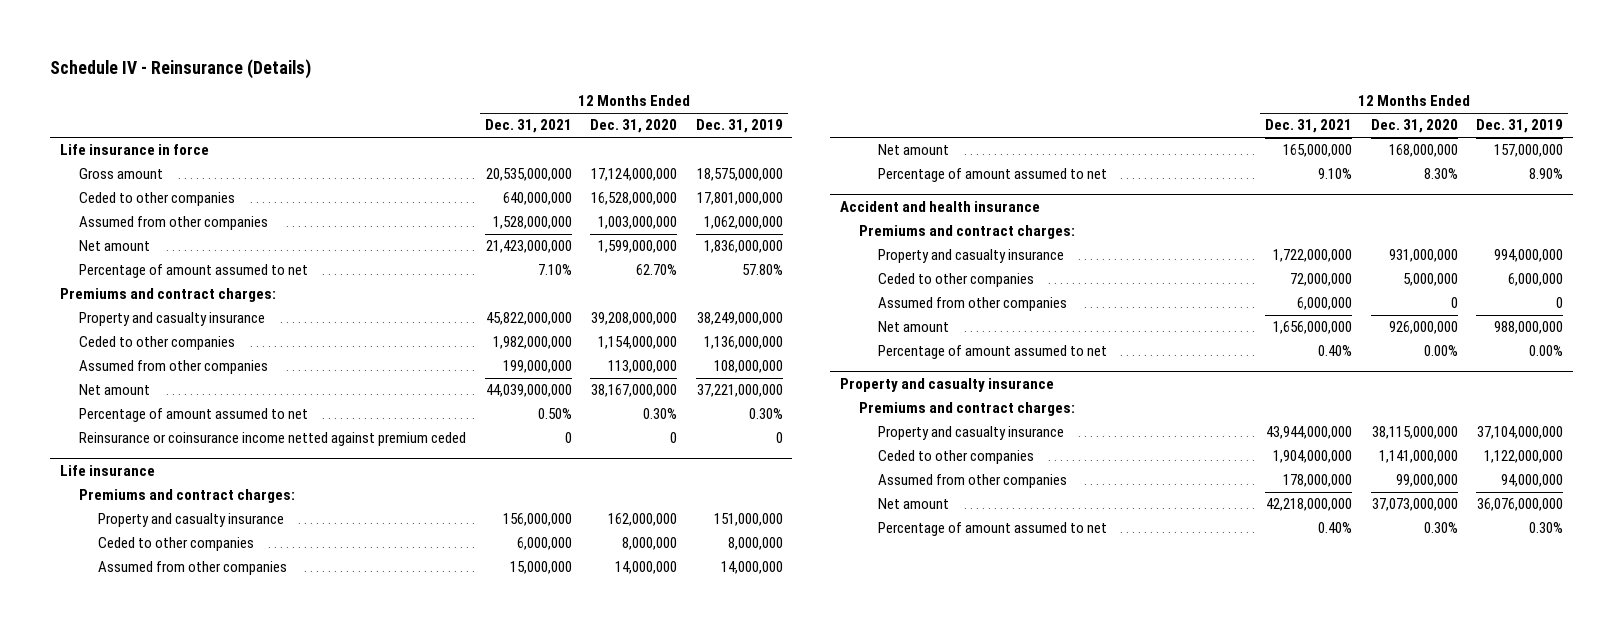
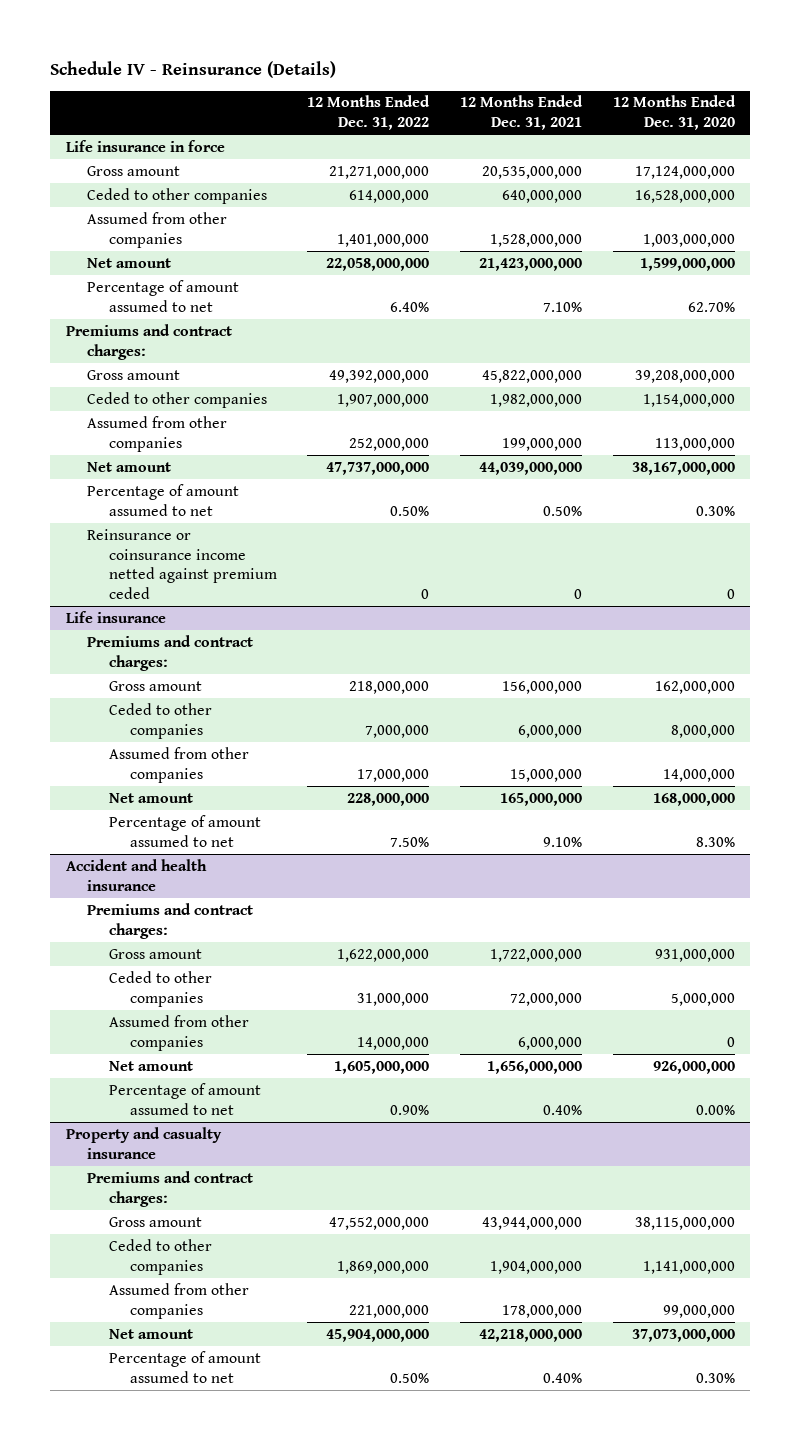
- | 12 Months Ended Dec. 31, 2021 | 12 Months Ended Dec. 31, 2020 | 12 Months Ended Dec. 31, 2019
+ | 12 Months Ended Dec. 31, 2022 | 12 Months Ended Dec. 31, 2021 | 12 Months Ended Dec. 31, 2020
- Property and casualty insurance | 45,822,000,000 | 39,208,000,000 | 38,249,000,000
+ Gross amount | 49,392,000,000 | 45,822,000,000 | 39,208,000,000
@ Life insurance
- Property and casualty insurance | 156,000,000 | 162,000,000 | 151,000,000
+ Gross amount | 218,000,000 | 156,000,000 | 162,000,000
@ Accident and health insurance
- Property and casualty insurance | 1,722,000,000 | 931,000,000 | 994,000,000
+ Gross amount | 1,622,000,000 | 1,722,000,000 | 931,000,000
@ Property and casualty insurance
- Property and casualty insurance | 43,944,000,000 | 38,115,000,000 | 37,104,000,000
+ Gross amount | 47,552,000,000 | 43,944,000,000 | 38,115,000,000

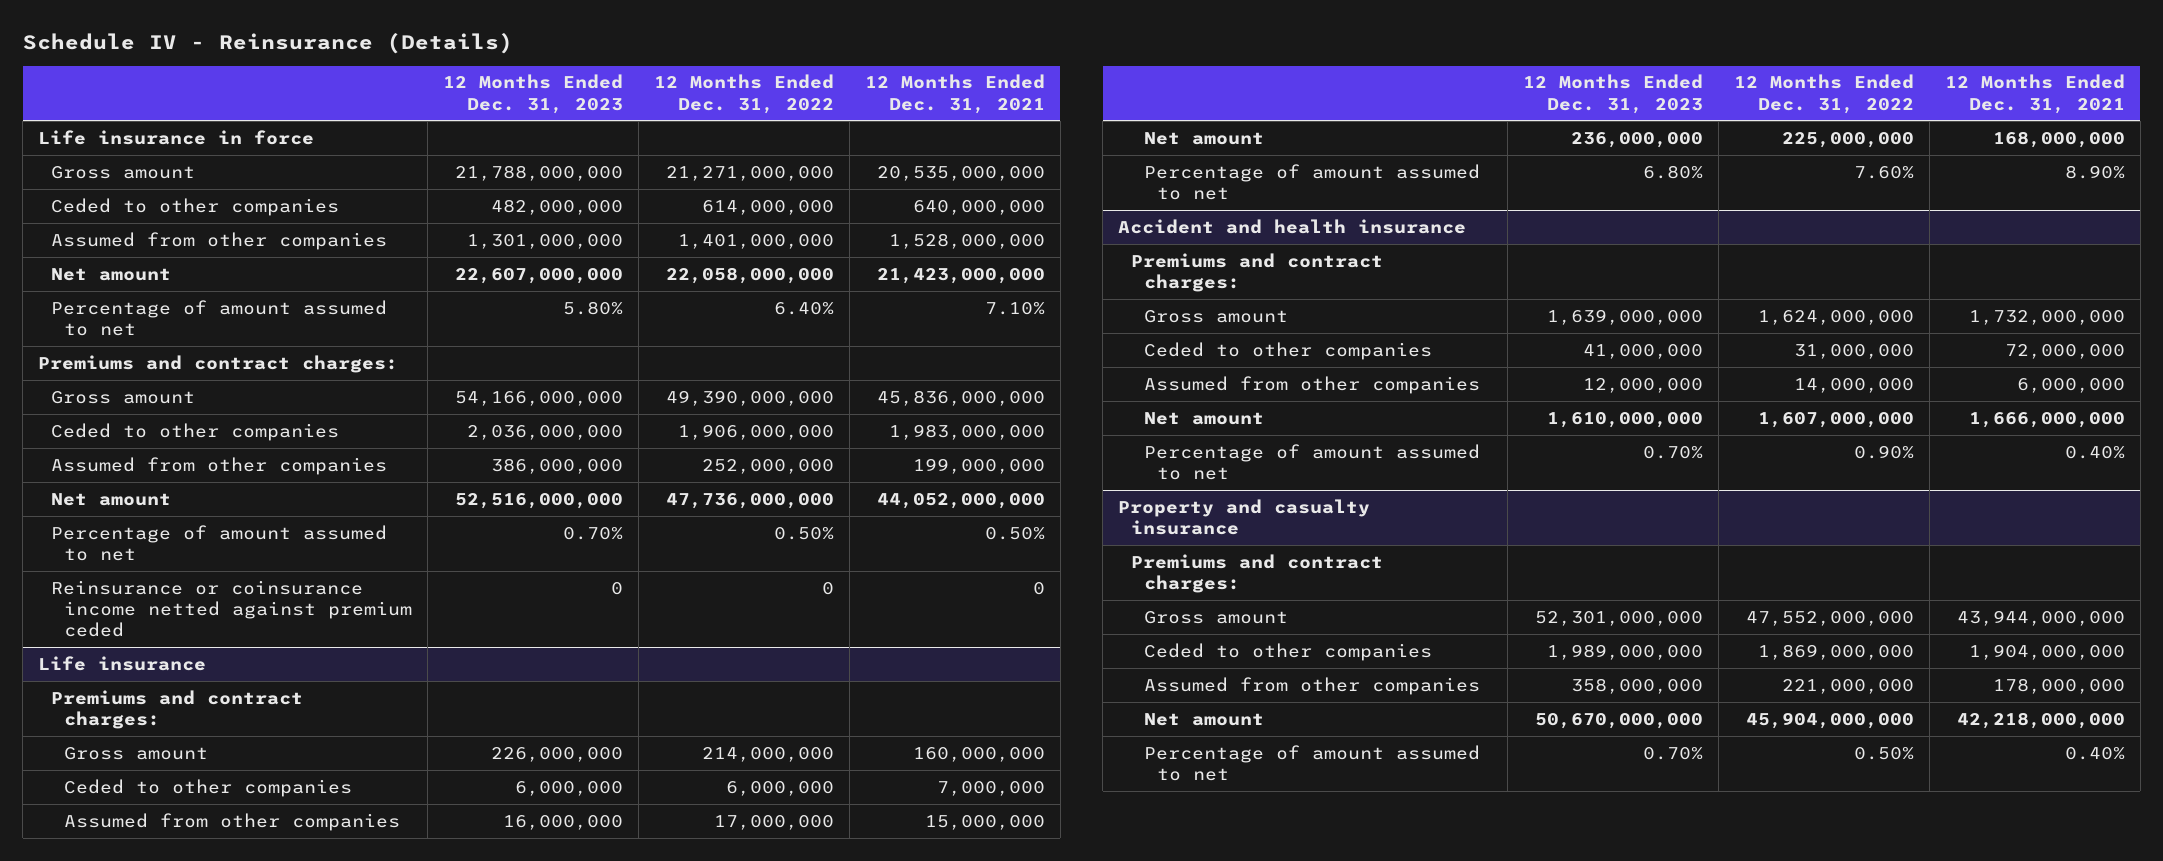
- | 12 Months Ended Dec. 31, 2022 | 12 Months Ended Dec. 31, 2021 | 12 Months Ended Dec. 31, 2020
+ | 12 Months Ended Dec. 31, 2023 | 12 Months Ended Dec. 31, 2022 | 12 Months Ended Dec. 31, 2021
- Gross amount | 49,392,000,000 | 45,822,000,000 | 39,208,000,000
- Ceded to other companies | 1,907,000,000 | 1,982,000,000 | 1,154,000,000
+ Gross amount | 54,166,000,000 | 49,390,000,000 | 45,836,000,000
+ Ceded to other companies | 2,036,000,000 | 1,906,000,000 | 1,983,000,000
- Net amount | 47,737,000,000 | 44,039,000,000 | 38,167,000,000
+ Net amount | 52,516,000,000 | 47,736,000,000 | 44,052,000,000
@ Life insurance
- Gross amount | 218,000,000 | 156,000,000 | 162,000,000
- Ceded to other companies | 7,000,000 | 6,000,000 | 8,000,000
+ Gross amount | 226,000,000 | 214,000,000 | 160,000,000
+ Ceded to other companies | 6,000,000 | 6,000,000 | 7,000,000
- Net amount | 228,000,000 | 165,000,000 | 168,000,000
- Percentage of amount assumed to net | 7.50% | 9.10% | 8.30%
+ Net amount | 236,000,000 | 225,000,000 | 168,000,000
+ Percentage of amount assumed to net | 6.80% | 7.60% | 8.90%
@ Accident and health insurance
- Gross amount | 1,622,000,000 | 1,722,000,000 | 931,000,000
+ Gross amount | 1,639,000,000 | 1,624,000,000 | 1,732,000,000
- Net amount | 1,605,000,000 | 1,656,000,000 | 926,000,000
+ Net amount | 1,610,000,000 | 1,607,000,000 | 1,666,000,000

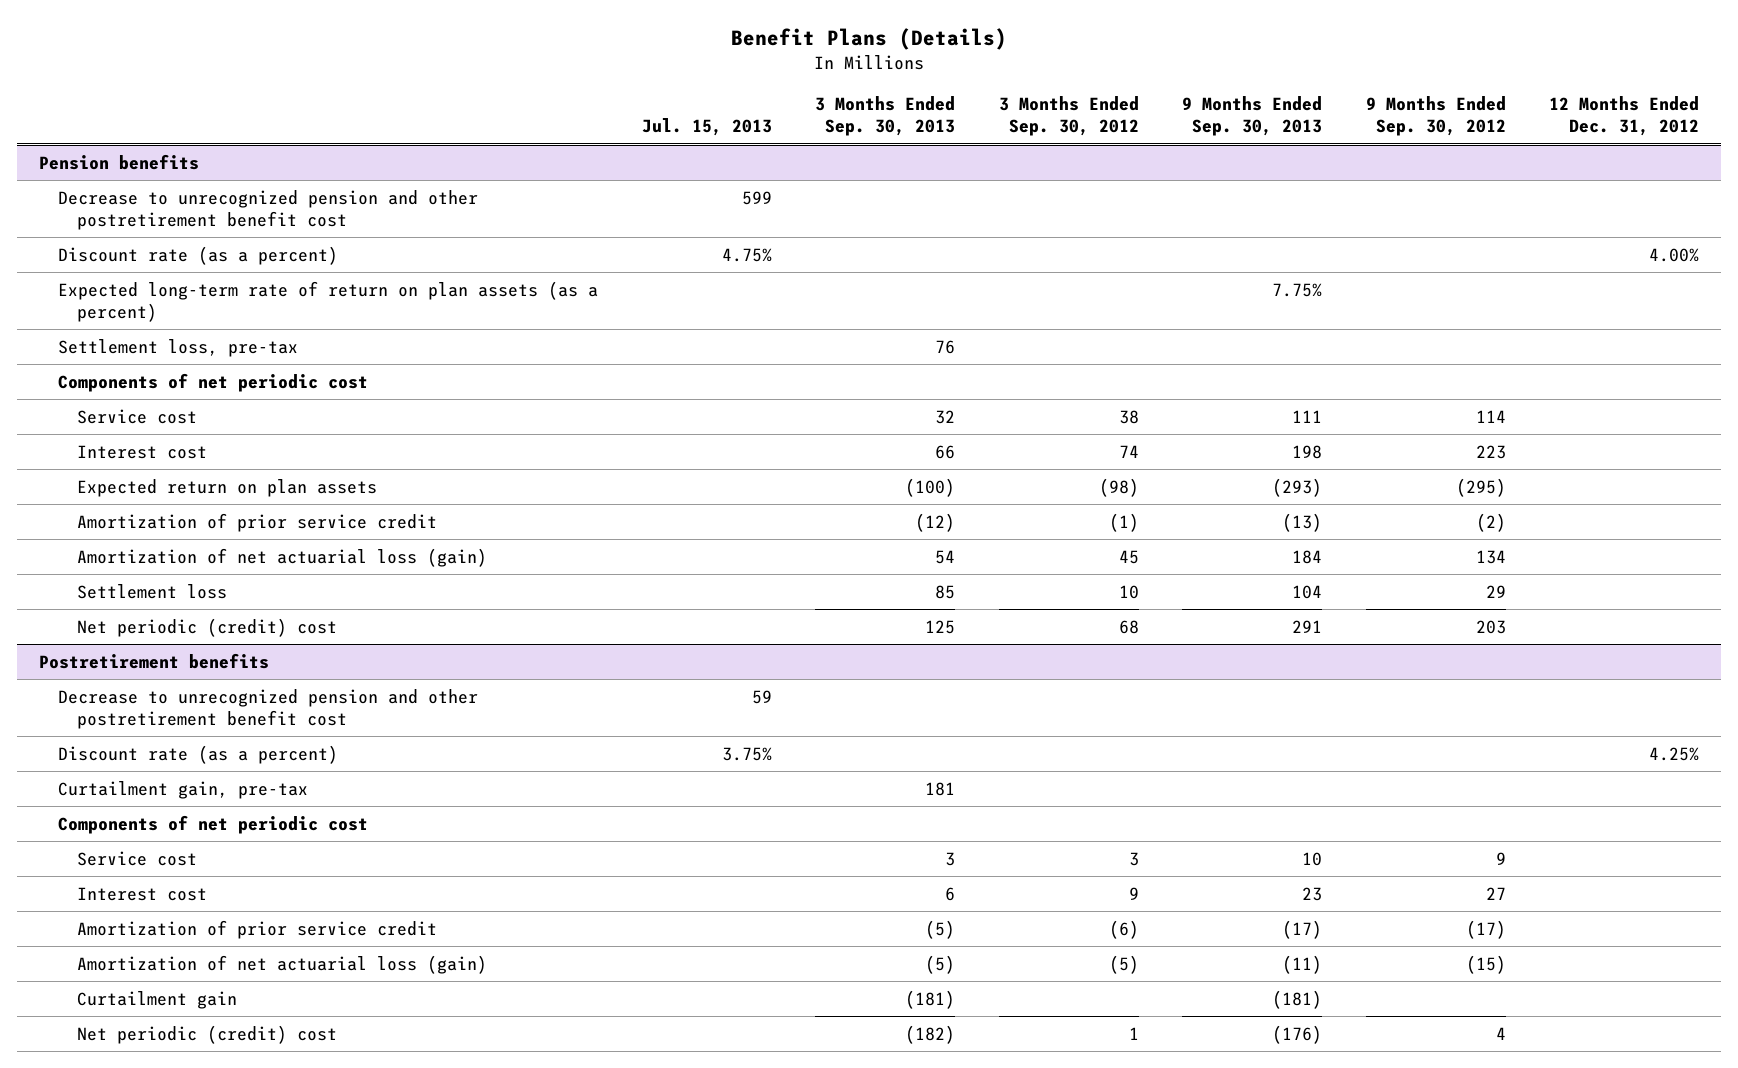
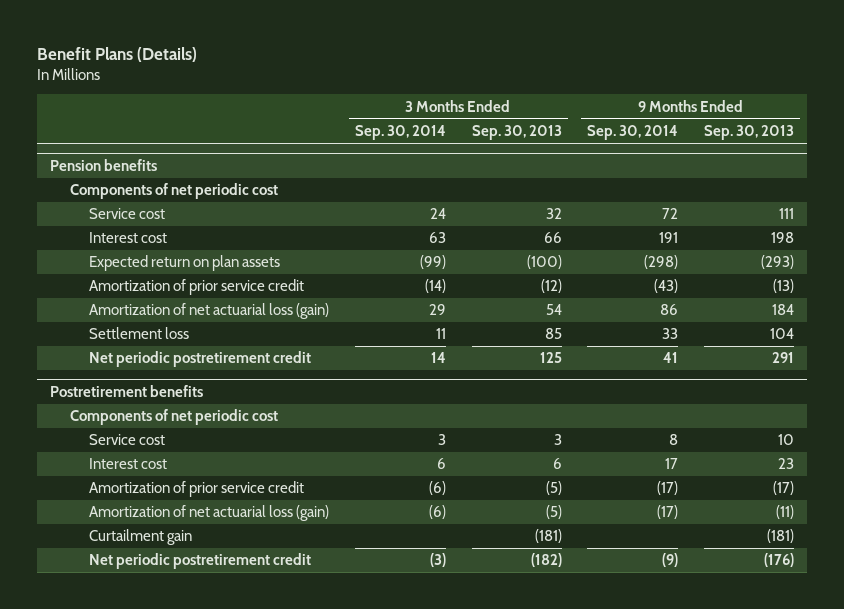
- | Jul. 15, 2013 | 3 Months Ended Sep. 30, 2013 | 3 Months Ended Sep. 30, 2012 | 9 Months Ended Sep. 30, 2013 | 9 Months Ended Sep. 30, 2012 | 12 Months Ended Dec. 31, 2012
+ | 3 Months Ended Sep. 30, 2014 | 3 Months Ended Sep. 30, 2013 | 9 Months Ended Sep. 30, 2014 | 9 Months Ended Sep. 30, 2013
@ Pension benefits
- Decrease to unrecognized pension and other postretirement benefit cost | 599 | | | | |
- Discount rate (as a percent) | 4.75% | | | | | 4.00%
- Expected long-term rate of return on plan assets (as a percent) | | | | 7.75% | |
- Settlement loss, pre-tax | | 76 | | | |
- Net periodic (credit) cost | | 125 | 68 | 291 | 203 |
+ Net periodic postretirement credit | 14 | 125 | 41 | 291
@ Postretirement benefits
- Decrease to unrecognized pension and other postretirement benefit cost | 59 | | | | |
- Discount rate (as a percent) | 3.75% | | | | | 4.25%
- Curtailment gain, pre-tax | | 181 | | | |
- Net periodic (credit) cost | | (182) | 1 | (176) | 4 |
+ Net periodic postretirement credit | (3) | (182) | (9) | (176)

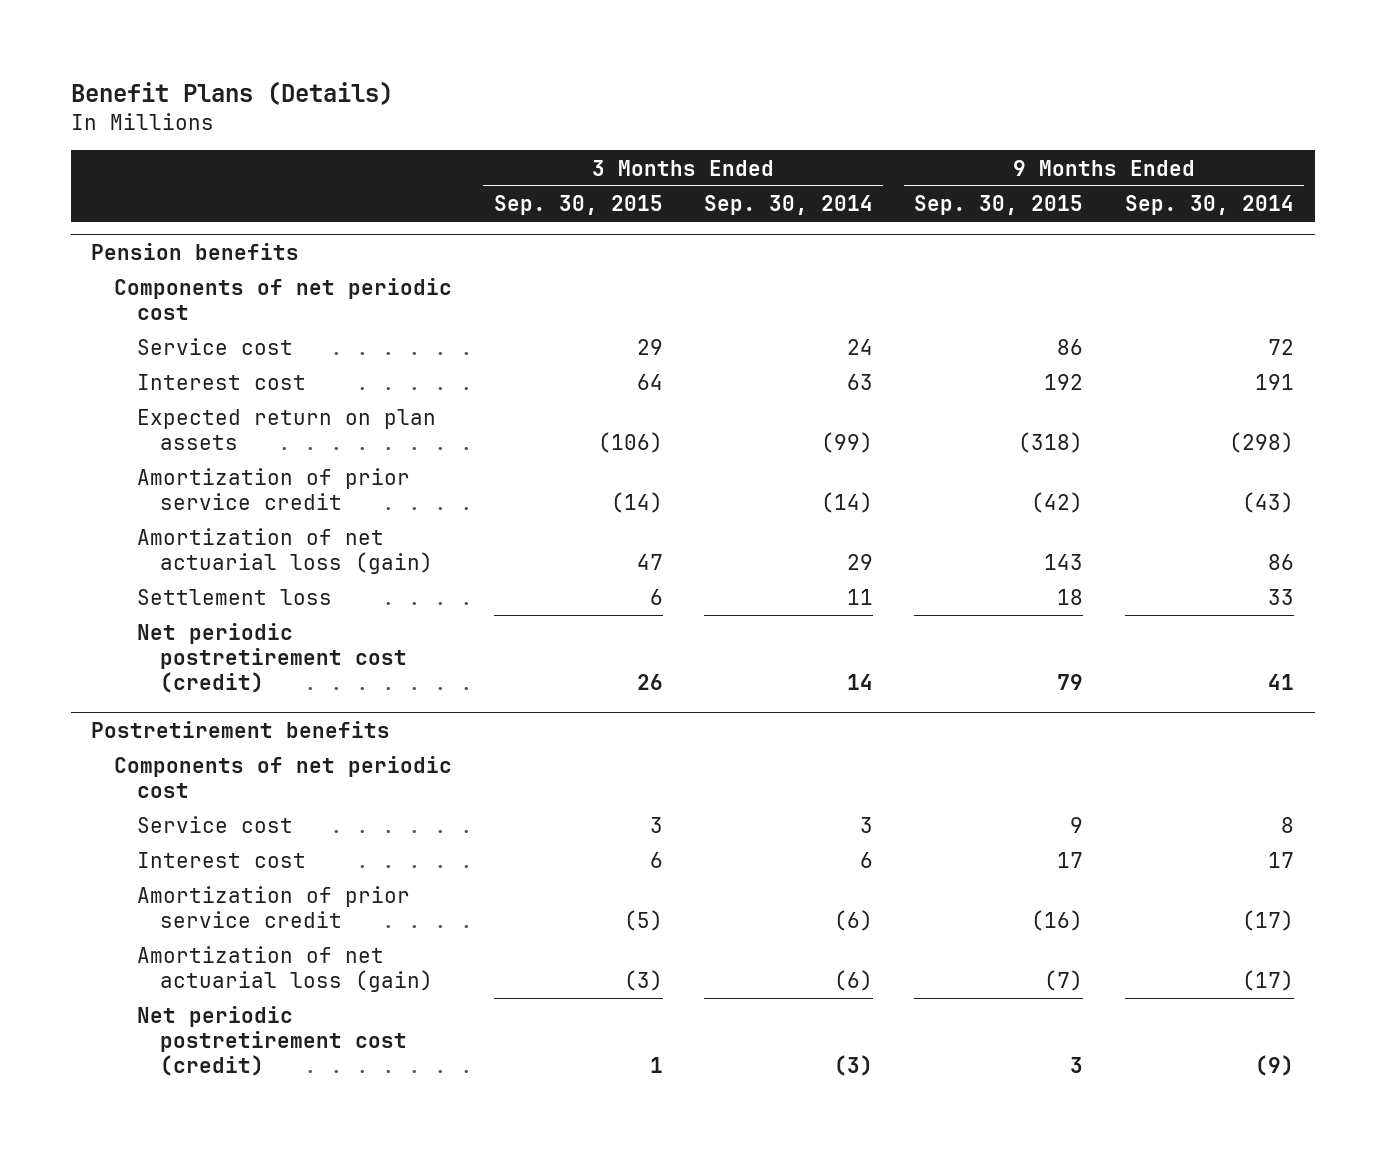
- | 3 Months Ended Sep. 30, 2014 | 3 Months Ended Sep. 30, 2013 | 9 Months Ended Sep. 30, 2014 | 9 Months Ended Sep. 30, 2013
+ | 3 Months Ended Sep. 30, 2015 | 3 Months Ended Sep. 30, 2014 | 9 Months Ended Sep. 30, 2015 | 9 Months Ended Sep. 30, 2014
@ Pension benefits
- Net periodic postretirement credit | 14 | 125 | 41 | 291
+ Net periodic postretirement cost (credit) | 26 | 14 | 79 | 41
@ Postretirement benefits
- Curtailment gain | | (181) | | (181)
- Net periodic postretirement credit | (3) | (182) | (9) | (176)
+ Net periodic postretirement cost (credit) | 1 | (3) | 3 | (9)

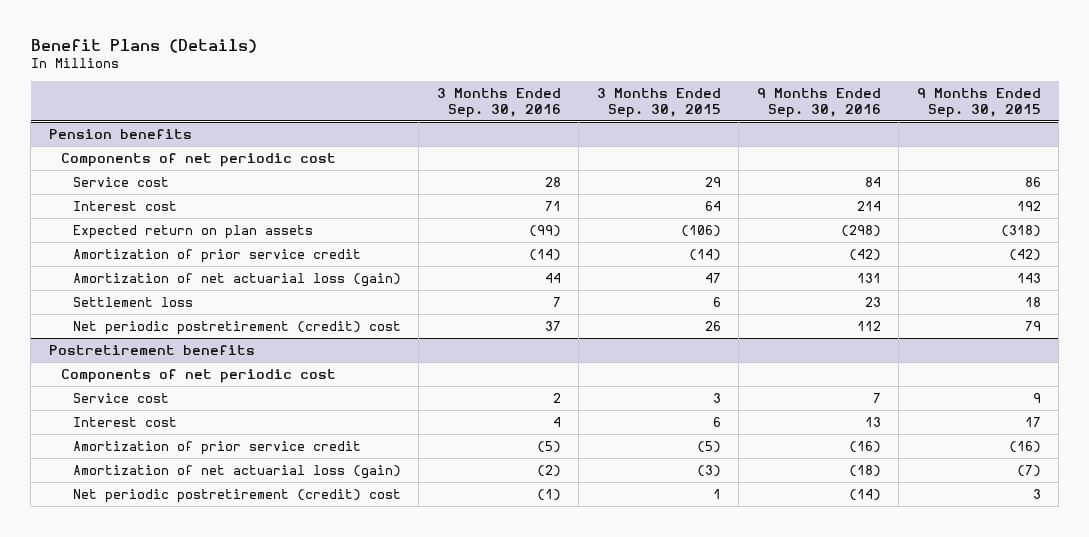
- | 3 Months Ended Sep. 30, 2015 | 3 Months Ended Sep. 30, 2014 | 9 Months Ended Sep. 30, 2015 | 9 Months Ended Sep. 30, 2014
+ | 3 Months Ended Sep. 30, 2016 | 3 Months Ended Sep. 30, 2015 | 9 Months Ended Sep. 30, 2016 | 9 Months Ended Sep. 30, 2015
@ Pension benefits
- Net periodic postretirement cost (credit) | 26 | 14 | 79 | 41
+ Net periodic postretirement (credit) cost | 37 | 26 | 112 | 79
@ Postretirement benefits
- Net periodic postretirement cost (credit) | 1 | (3) | 3 | (9)
+ Net periodic postretirement (credit) cost | (1) | 1 | (14) | 3

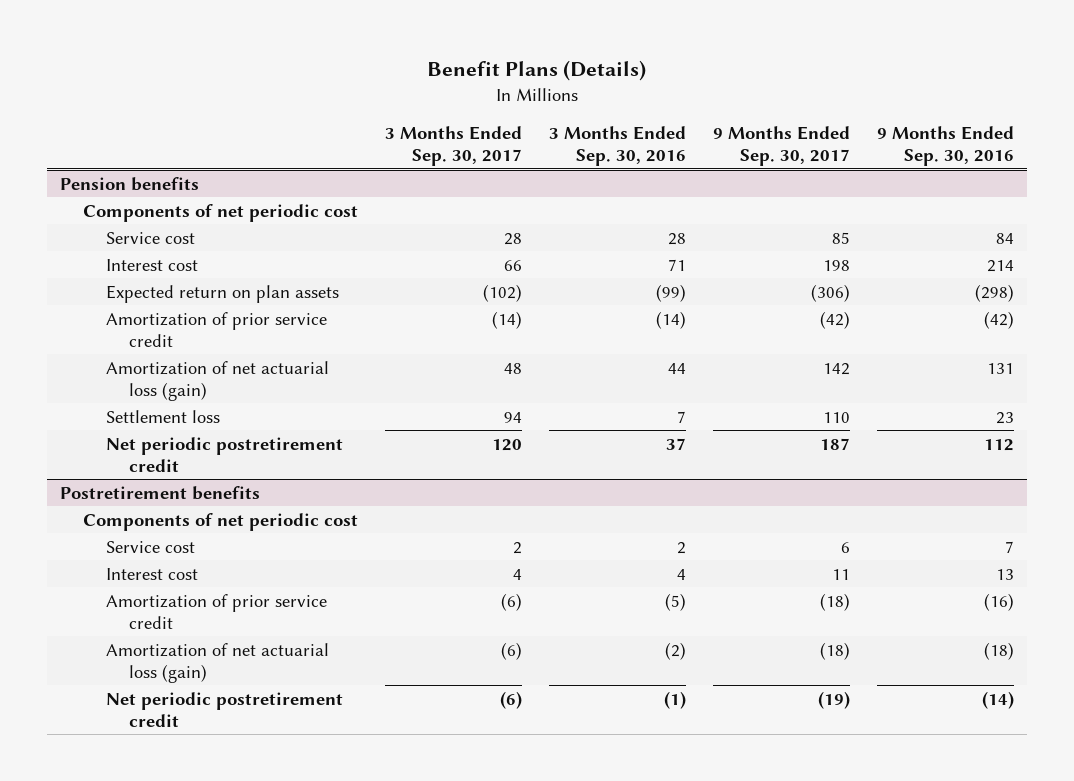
- | 3 Months Ended Sep. 30, 2016 | 3 Months Ended Sep. 30, 2015 | 9 Months Ended Sep. 30, 2016 | 9 Months Ended Sep. 30, 2015
+ | 3 Months Ended Sep. 30, 2017 | 3 Months Ended Sep. 30, 2016 | 9 Months Ended Sep. 30, 2017 | 9 Months Ended Sep. 30, 2016
@ Pension benefits
- Net periodic postretirement (credit) cost | 37 | 26 | 112 | 79
+ Net periodic postretirement credit | 120 | 37 | 187 | 112
@ Postretirement benefits
- Net periodic postretirement (credit) cost | (1) | 1 | (14) | 3
+ Net periodic postretirement credit | (6) | (1) | (19) | (14)

